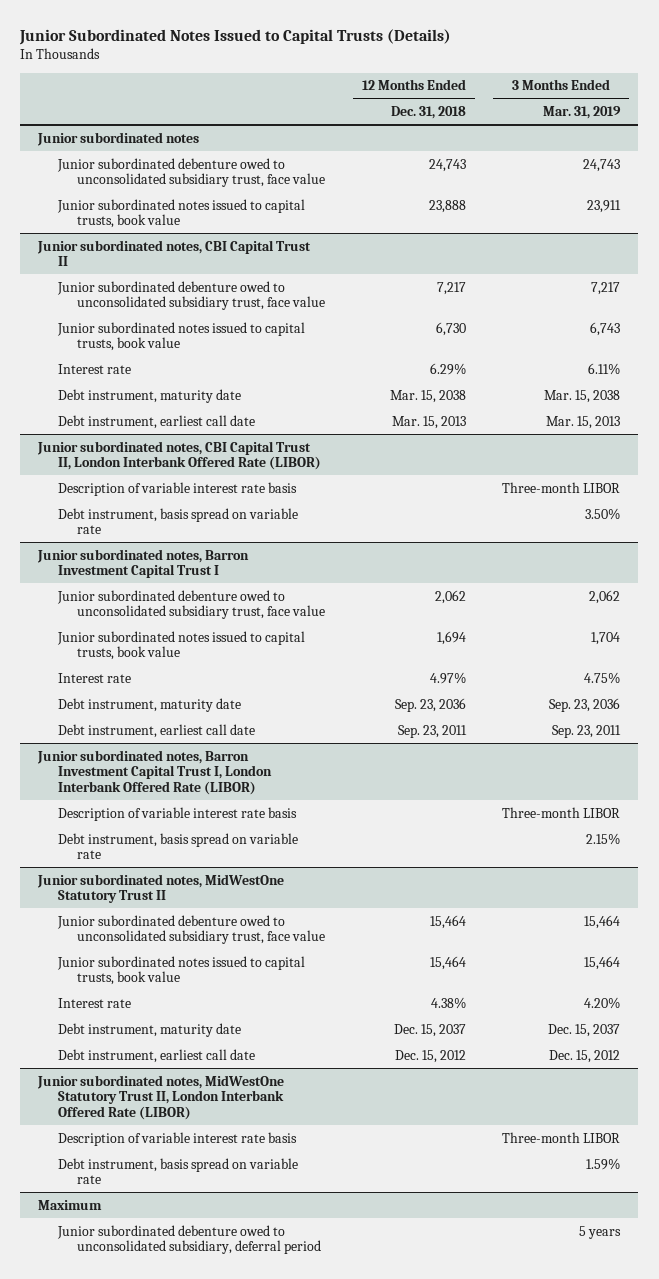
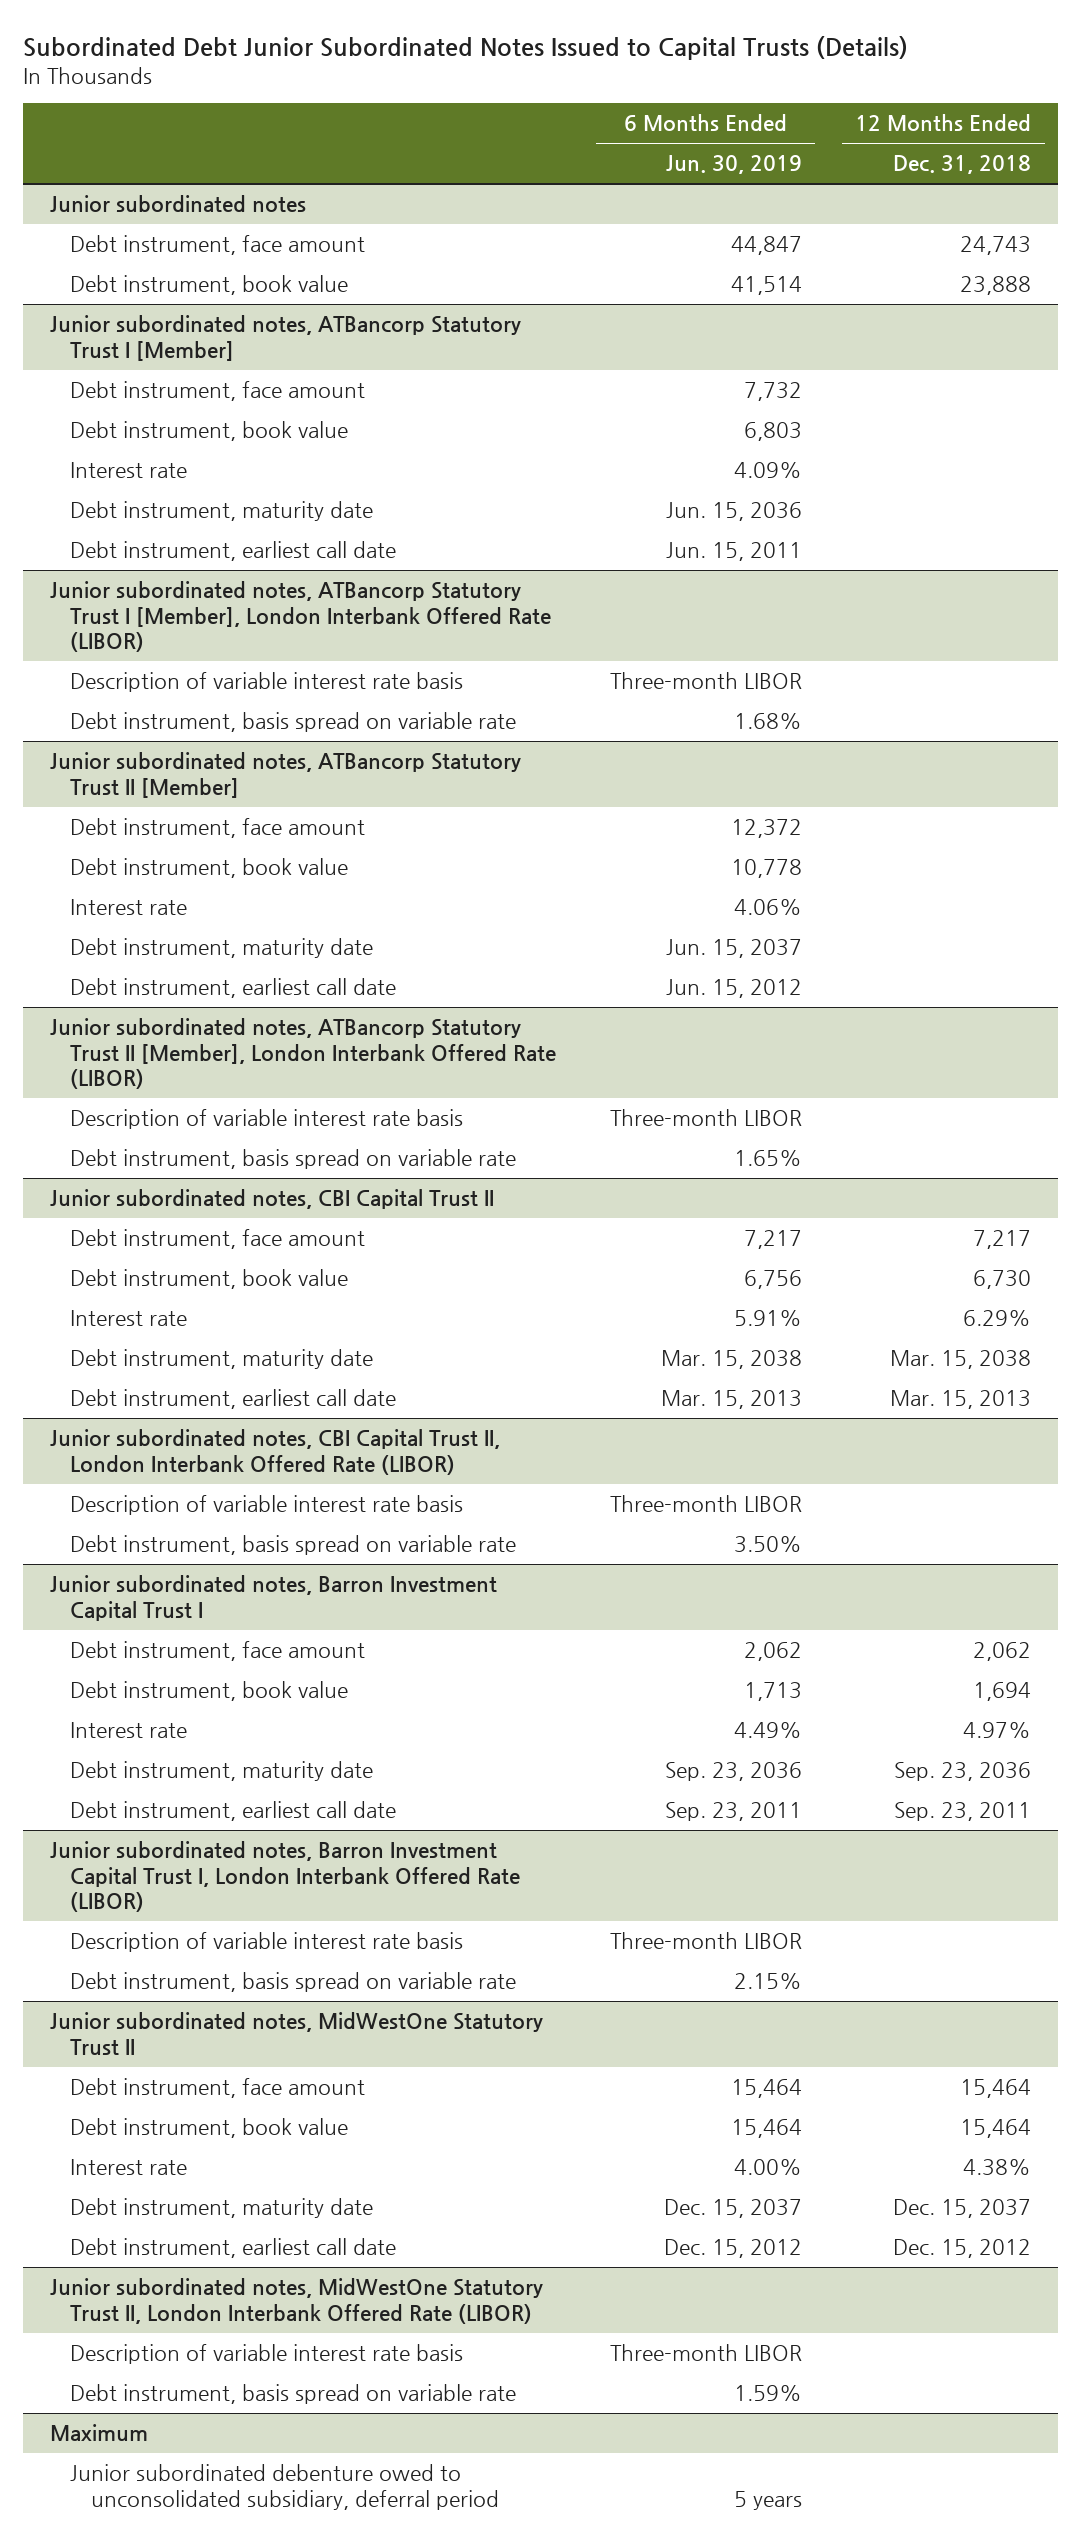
- Junior Subordinated Notes Issued to Capital Trusts (Details)
+ Subordinated Debt Junior Subordinated Notes Issued to Capital Trusts (Details)
- | 12 Months Ended Dec. 31, 2018 | 3 Months Ended Mar. 31, 2019
+ | 6 Months Ended Jun. 30, 2019 | 12 Months Ended Dec. 31, 2018
@ Junior subordinated notes
- Junior subordinated debenture owed to unconsolidated subsidiary trust, face value | 24,743 | 24,743
- Junior subordinated notes issued to capital trusts, book value | 23,888 | 23,911
+ Debt instrument, face amount | 44,847 | 24,743
+ Debt instrument, book value | 41,514 | 23,888
+ Junior subordinated notes, ATBancorp Statutory Trust I [Member]
+ Debt instrument, face amount | 7,732 |
+ Debt instrument, book value | 6,803 |
+ Interest rate | 4.09% |
+ Debt instrument, maturity date | Jun. 15, 2036 |
+ Debt instrument, earliest call date | Jun. 15, 2011 |
+ Junior subordinated notes, ATBancorp Statutory Trust I [Member], London Interbank Offered Rate (LIBOR)
+ Description of variable interest rate basis | Three-month LIBOR |
+ Debt instrument, basis spread on variable rate | 1.68% |
+ Junior subordinated notes, ATBancorp Statutory Trust II [Member]
+ Debt instrument, face amount | 12,372 |
+ Debt instrument, book value | 10,778 |
+ Interest rate | 4.06% |
+ Debt instrument, maturity date | Jun. 15, 2037 |
+ Debt instrument, earliest call date | Jun. 15, 2012 |
+ Junior subordinated notes, ATBancorp Statutory Trust II [Member], London Interbank Offered Rate (LIBOR)
+ Description of variable interest rate basis | Three-month LIBOR |
+ Debt instrument, basis spread on variable rate | 1.65% |
@ Junior subordinated notes, CBI Capital Trust II
- Junior subordinated debenture owed to unconsolidated subsidiary trust, face value | 7,217 | 7,217
- Junior subordinated notes issued to capital trusts, book value | 6,730 | 6,743
+ Debt instrument, face amount | 7,217 | 7,217
+ Debt instrument, book value | 6,756 | 6,730
@ Junior subordinated notes, Barron Investment Capital Trust I
- Junior subordinated debenture owed to unconsolidated subsidiary trust, face value | 2,062 | 2,062
- Junior subordinated notes issued to capital trusts, book value | 1,694 | 1,704
+ Debt instrument, face amount | 2,062 | 2,062
+ Debt instrument, book value | 1,713 | 1,694
@ Junior subordinated notes, MidWestOne Statutory Trust II
- Junior subordinated debenture owed to unconsolidated subsidiary trust, face value | 15,464 | 15,464
- Junior subordinated notes issued to capital trusts, book value | 15,464 | 15,464
+ Debt instrument, face amount | 15,464 | 15,464
+ Debt instrument, book value | 15,464 | 15,464

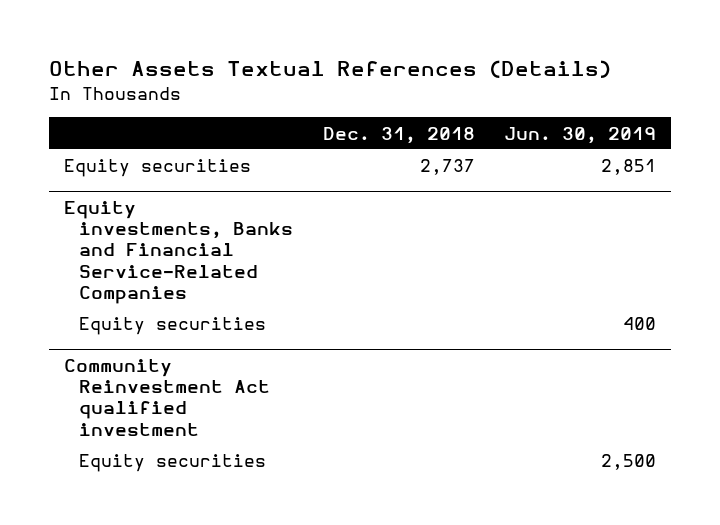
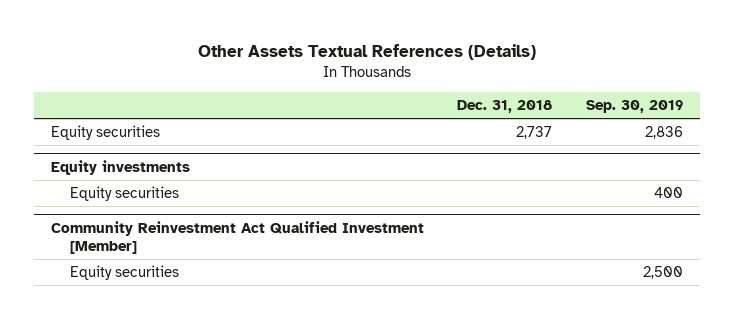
- | Dec. 31, 2018 | Jun. 30, 2019
+ | Dec. 31, 2018 | Sep. 30, 2019
- Equity investments, Banks and Financial Service-Related Companies
+ Equity investments
- Community Reinvestment Act qualified investment
+ Community Reinvestment Act Qualified Investment [Member]

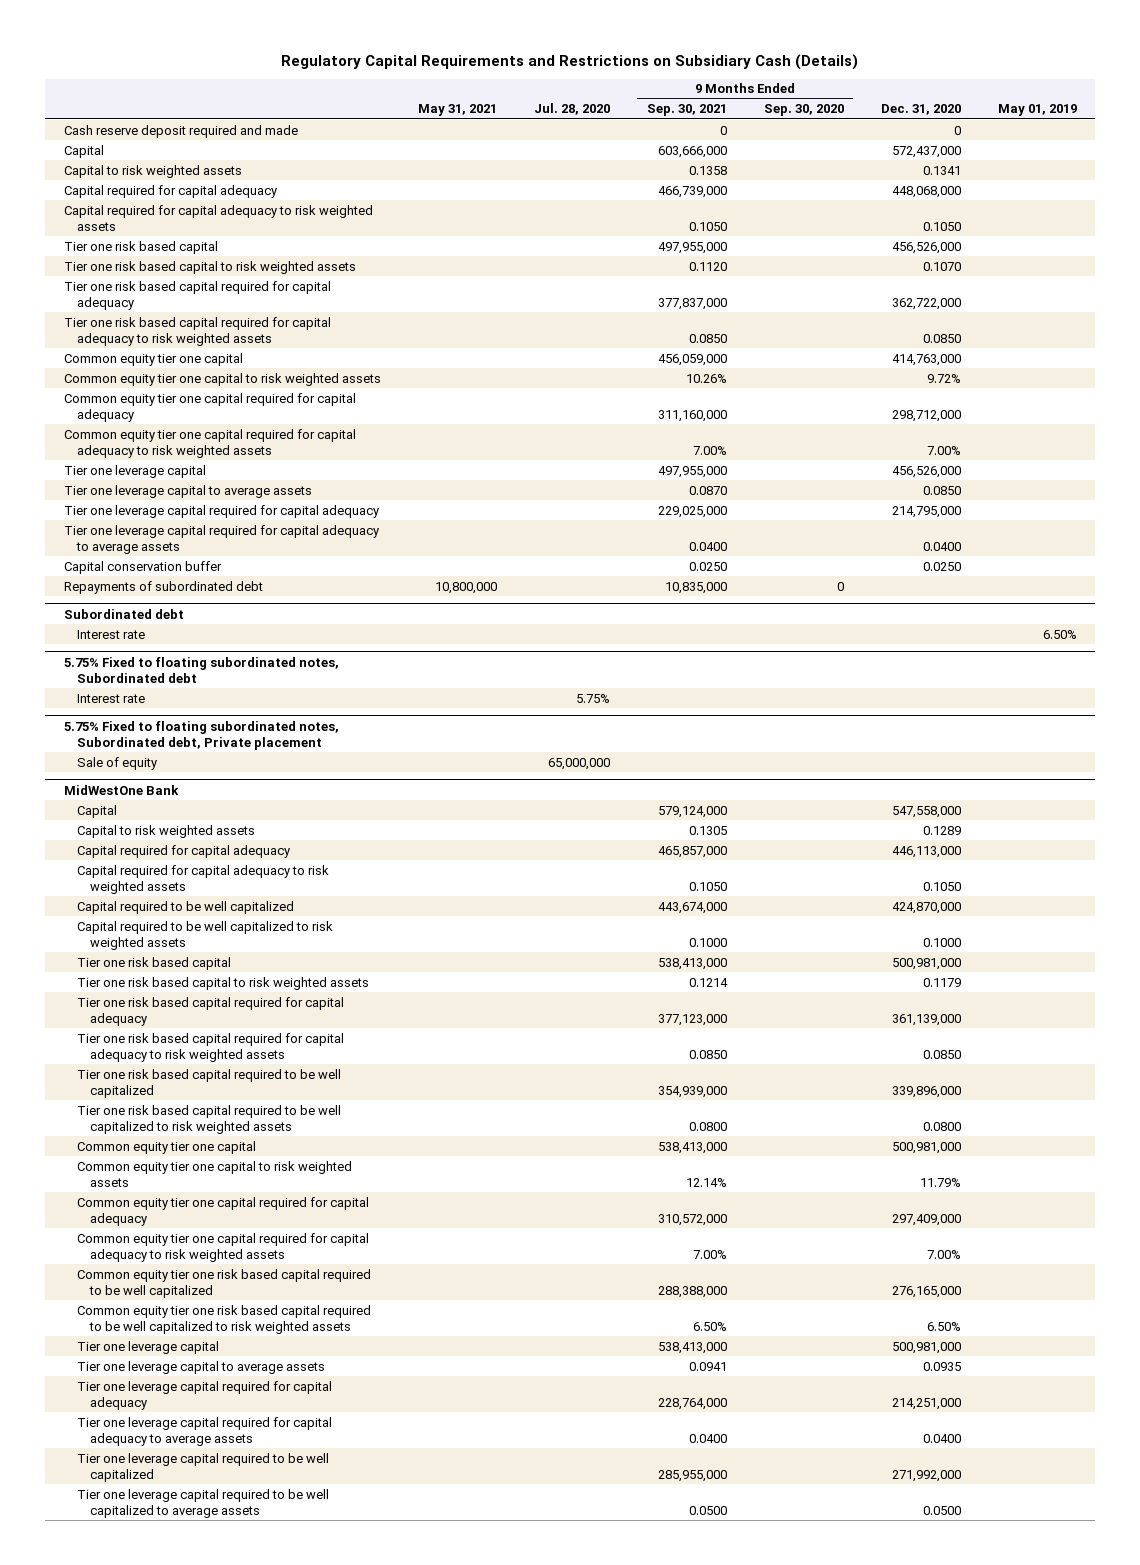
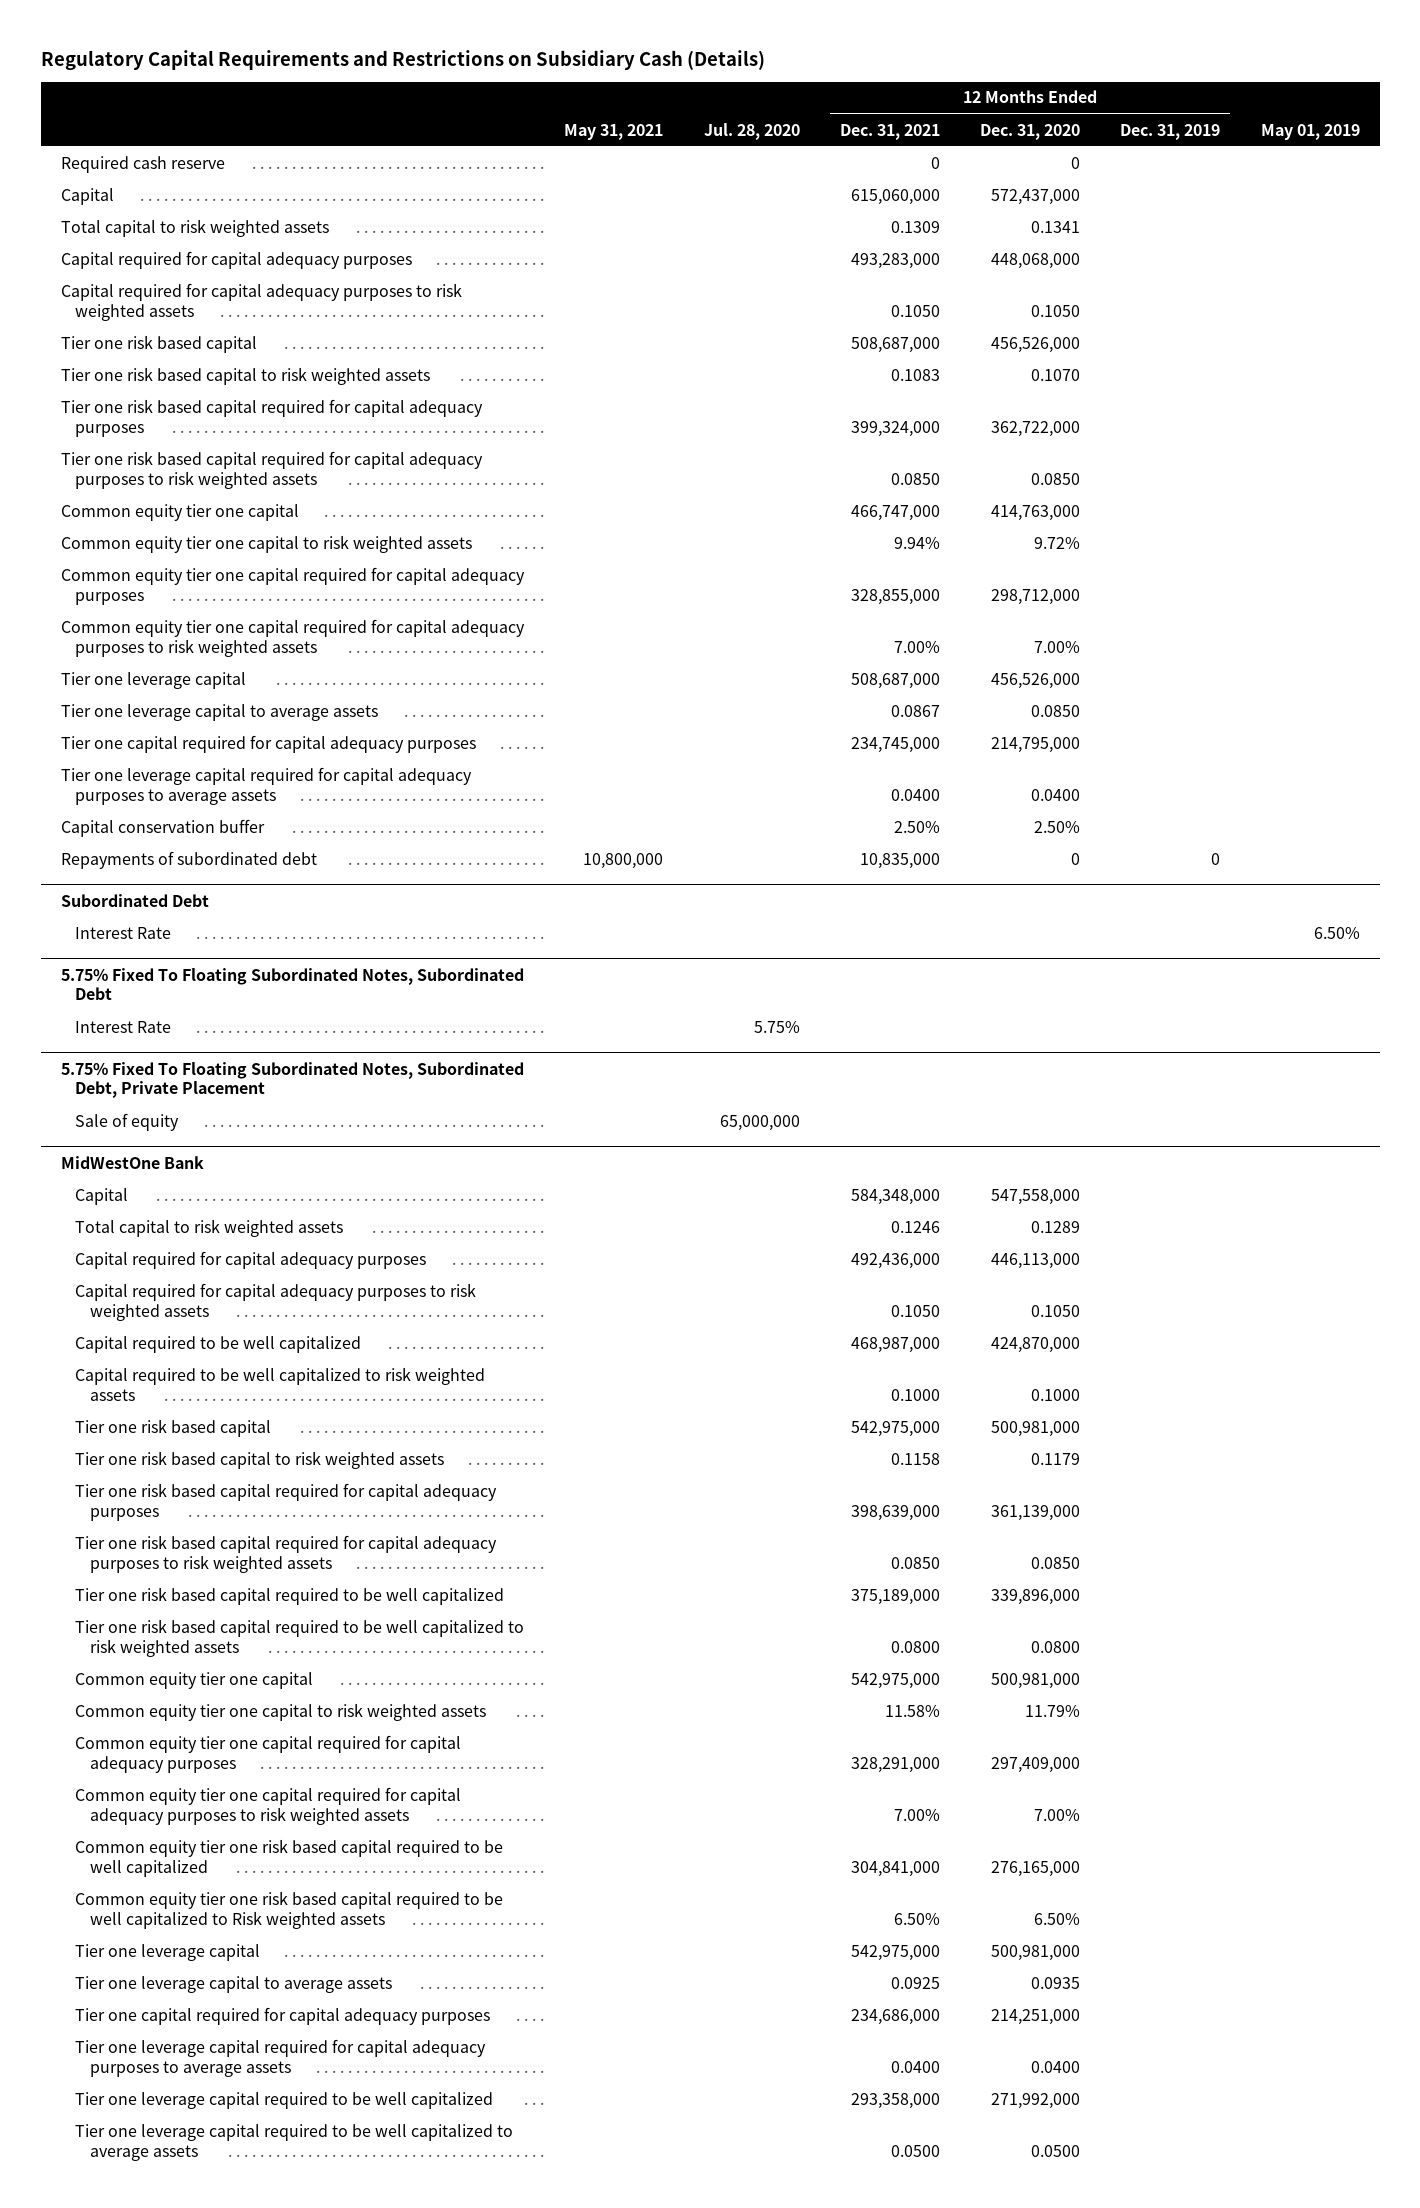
- | May 31, 2021 | Jul. 28, 2020 | 9 Months Ended Sep. 30, 2021 | 9 Months Ended Sep. 30, 2020 | Dec. 31, 2020 | May 01, 2019
+ | May 31, 2021 | Jul. 28, 2020 | 12 Months Ended Dec. 31, 2021 | 12 Months Ended Dec. 31, 2020 | 12 Months Ended Dec. 31, 2019 | May 01, 2019
- Cash reserve deposit required and made | | | 0 | | 0 |
+ Required cash reserve | | | 0 | 0 | |
- Capital to risk weighted assets | | | 0.1358 | | 0.1341 |
- Capital required for capital adequacy | | | 466,739,000 | | 448,068,000 |
- Capital required for capital adequacy to risk weighted assets | | | 0.1050 | | 0.1050 |
+ Total capital to risk weighted assets | | | 0.1309 | 0.1341 | |
+ Capital required for capital adequacy purposes | | | 493,283,000 | 448,068,000 | |
+ Capital required for capital adequacy purposes to risk weighted assets | | | 0.1050 | 0.1050 | |
- Tier one risk based capital required for capital adequacy | | | 377,837,000 | | 362,722,000 |
- Tier one risk based capital required for capital adequacy to risk weighted assets | | | 0.0850 | | 0.0850 |
+ Tier one risk based capital required for capital adequacy purposes | | | 399,324,000 | 362,722,000 | |
+ Tier one risk based capital required for capital adequacy purposes to risk weighted assets | | | 0.0850 | 0.0850 | |
- Common equity tier one capital required for capital adequacy | | | 311,160,000 | | 298,712,000 |
- Common equity tier one capital required for capital adequacy to risk weighted assets | | | 7.00% | | 7.00% |
+ Common equity tier one capital required for capital adequacy purposes | | | 328,855,000 | 298,712,000 | |
+ Common equity tier one capital required for capital adequacy purposes to risk weighted assets | | | 7.00% | 7.00% | |
- Tier one leverage capital required for capital adequacy | | | 229,025,000 | | 214,795,000 |
- Tier one leverage capital required for capital adequacy to average assets | | | 0.0400 | | 0.0400 |
+ Tier one capital required for capital adequacy purposes | | | 234,745,000 | 214,795,000 | |
+ Tier one leverage capital required for capital adequacy purposes to average assets | | | 0.0400 | 0.0400 | |
- Subordinated debt
- Interest rate | | | | | | 6.50%
- 5.75% Fixed to floating subordinated notes, Subordinated debt
- Interest rate | | 5.75% | | | |
- 5.75% Fixed to floating subordinated notes, Subordinated debt, Private placement
+ Subordinated Debt
+ Interest Rate | | | | | | 6.50%
+ 5.75% Fixed To Floating Subordinated Notes, Subordinated Debt
+ Interest Rate | | 5.75% | | | |
+ 5.75% Fixed To Floating Subordinated Notes, Subordinated Debt, Private Placement
@ MidWestOne Bank
- Capital to risk weighted assets | | | 0.1305 | | 0.1289 |
- Capital required for capital adequacy | | | 465,857,000 | | 446,113,000 |
- Capital required for capital adequacy to risk weighted assets | | | 0.1050 | | 0.1050 |
+ Total capital to risk weighted assets | | | 0.1246 | 0.1289 | |
+ Capital required for capital adequacy purposes | | | 492,436,000 | 446,113,000 | |
+ Capital required for capital adequacy purposes to risk weighted assets | | | 0.1050 | 0.1050 | |
- Tier one risk based capital required for capital adequacy | | | 377,123,000 | | 361,139,000 |
- Tier one risk based capital required for capital adequacy to risk weighted assets | | | 0.0850 | | 0.0850 |
+ Tier one risk based capital required for capital adequacy purposes | | | 398,639,000 | 361,139,000 | |
+ Tier one risk based capital required for capital adequacy purposes to risk weighted assets | | | 0.0850 | 0.0850 | |
- Common equity tier one capital required for capital adequacy | | | 310,572,000 | | 297,409,000 |
- Common equity tier one capital required for capital adequacy to risk weighted assets | | | 7.00% | | 7.00% |
+ Common equity tier one capital required for capital adequacy purposes | | | 328,291,000 | 297,409,000 | |
+ Common equity tier one capital required for capital adequacy purposes to risk weighted assets | | | 7.00% | 7.00% | |
- Common equity tier one risk based capital required to be well capitalized to risk weighted assets | | | 6.50% | | 6.50% |
+ Common equity tier one risk based capital required to be well capitalized to Risk weighted assets | | | 6.50% | 6.50% | |
- Tier one leverage capital required for capital adequacy | | | 228,764,000 | | 214,251,000 |
- Tier one leverage capital required for capital adequacy to average assets | | | 0.0400 | | 0.0400 |
+ Tier one capital required for capital adequacy purposes | | | 234,686,000 | 214,251,000 | |
+ Tier one leverage capital required for capital adequacy purposes to average assets | | | 0.0400 | 0.0400 | |

